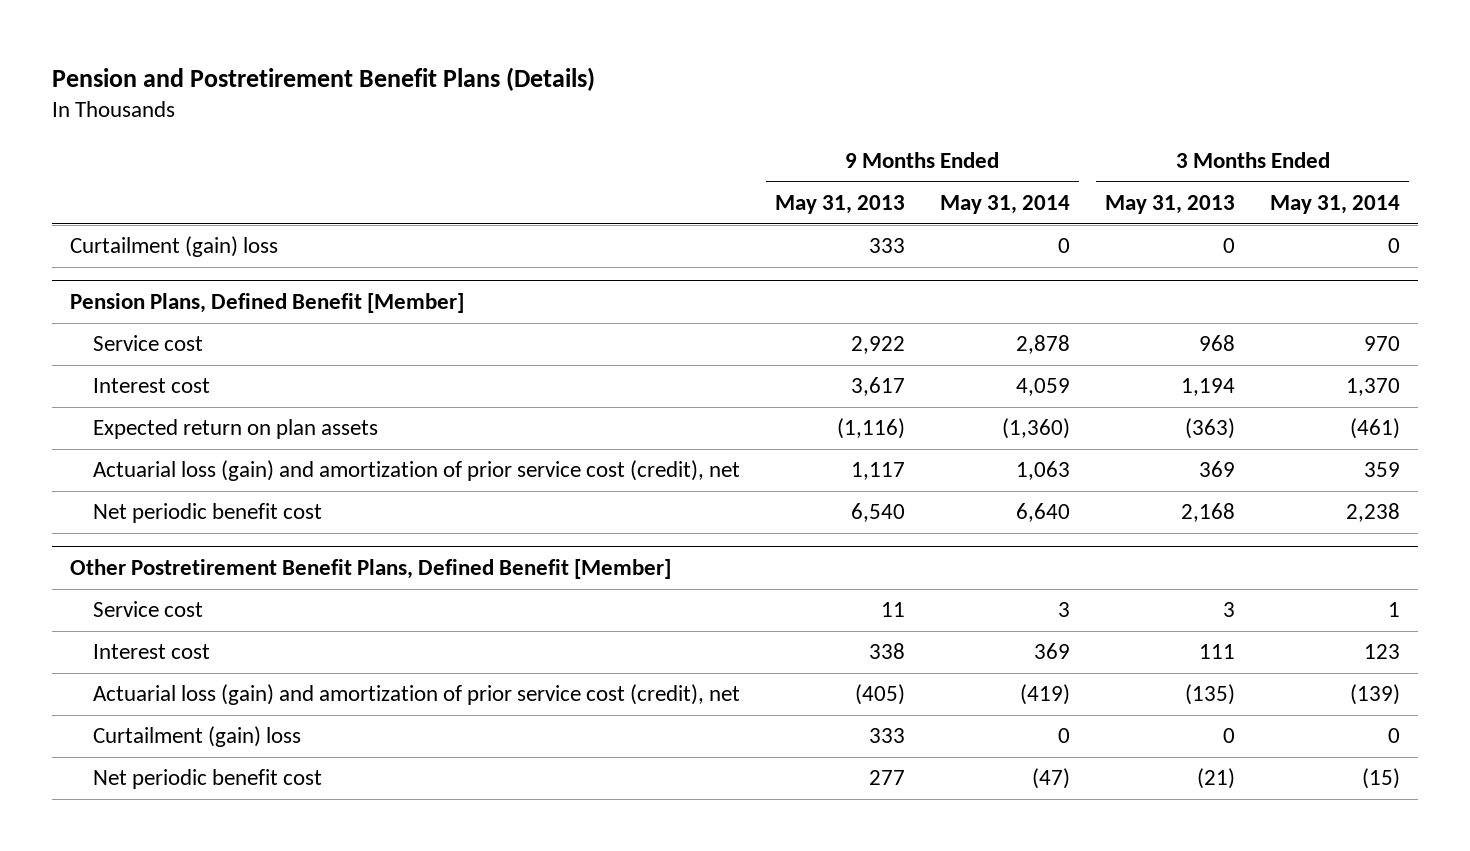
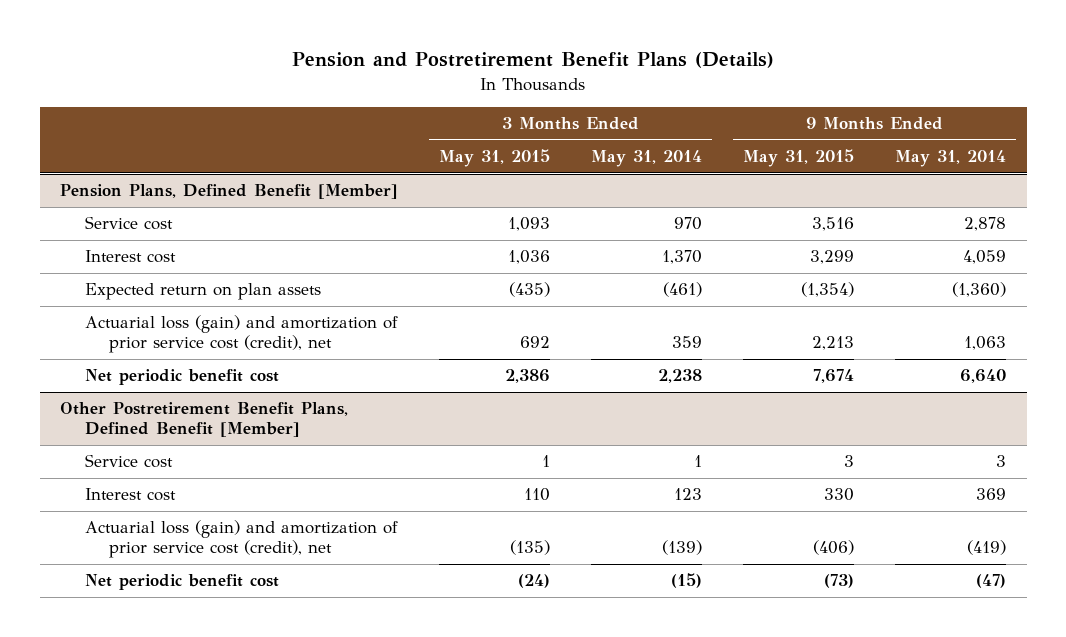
- | 9 Months Ended May 31, 2013 | 9 Months Ended May 31, 2014 | 3 Months Ended May 31, 2013 | 3 Months Ended May 31, 2014
+ | 3 Months Ended May 31, 2015 | 3 Months Ended May 31, 2014 | 9 Months Ended May 31, 2015 | 9 Months Ended May 31, 2014
- Curtailment (gain) loss | 333 | 0 | 0 | 0
@ Other Postretirement Benefit Plans, Defined Benefit [Member]
- Curtailment (gain) loss | 333 | 0 | 0 | 0

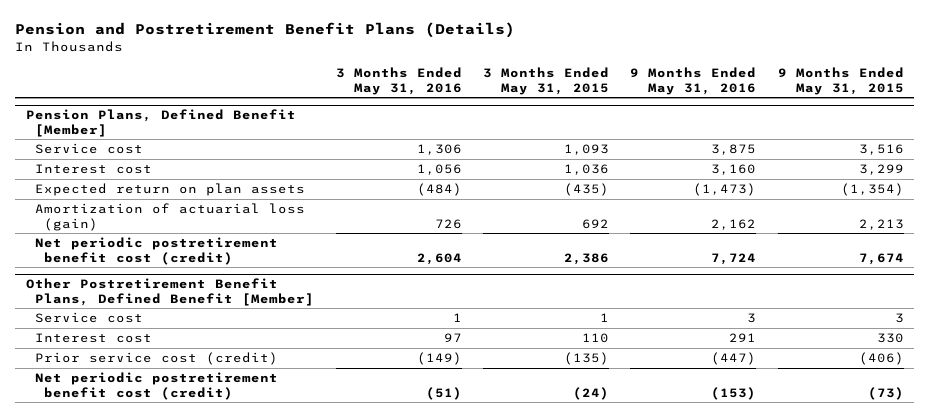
- | 3 Months Ended May 31, 2015 | 3 Months Ended May 31, 2014 | 9 Months Ended May 31, 2015 | 9 Months Ended May 31, 2014
+ | 3 Months Ended May 31, 2016 | 3 Months Ended May 31, 2015 | 9 Months Ended May 31, 2016 | 9 Months Ended May 31, 2015
@ Pension Plans, Defined Benefit [Member]
- Actuarial loss (gain) and amortization of prior service cost (credit), net | 692 | 359 | 2,213 | 1,063
- Net periodic benefit cost | 2,386 | 2,238 | 7,674 | 6,640
+ Amortization of actuarial loss (gain) | 726 | 692 | 2,162 | 2,213
+ Net periodic postretirement benefit cost (credit) | 2,604 | 2,386 | 7,724 | 7,674
@ Other Postretirement Benefit Plans, Defined Benefit [Member]
- Actuarial loss (gain) and amortization of prior service cost (credit), net | (135) | (139) | (406) | (419)
- Net periodic benefit cost | (24) | (15) | (73) | (47)
+ Prior service cost (credit) | (149) | (135) | (447) | (406)
+ Net periodic postretirement benefit cost (credit) | (51) | (24) | (153) | (73)

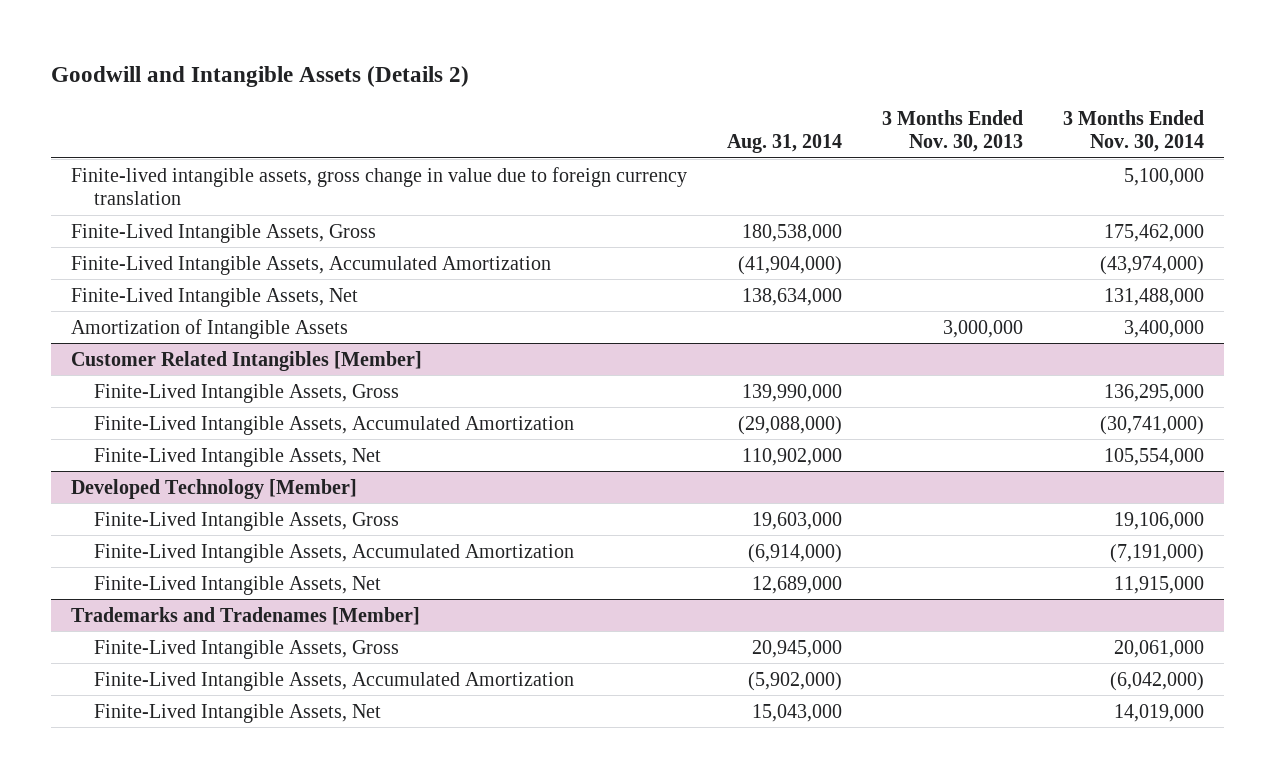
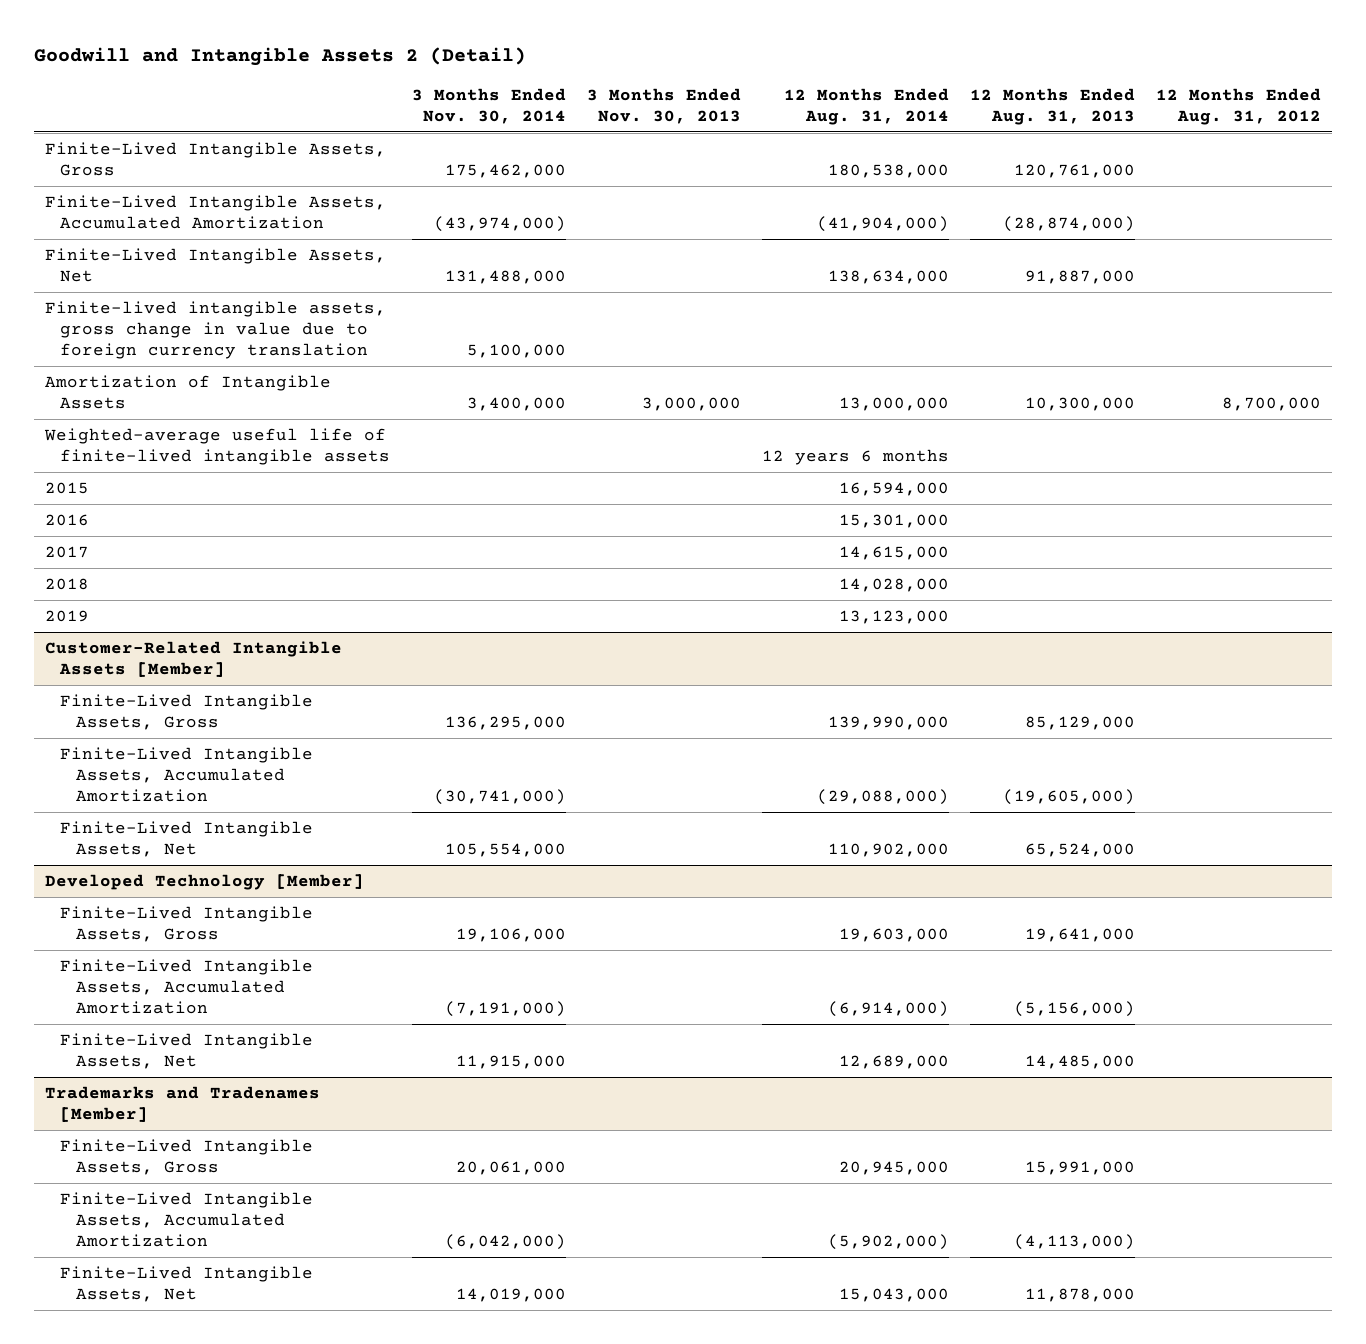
- Goodwill and Intangible Assets (Details 2)
+ Goodwill and Intangible Assets 2 (Detail)
- | Aug. 31, 2014 | 3 Months Ended Nov. 30, 2013 | 3 Months Ended Nov. 30, 2014
+ | 3 Months Ended Nov. 30, 2014 | 3 Months Ended Nov. 30, 2013 | 12 Months Ended Aug. 31, 2014 | 12 Months Ended Aug. 31, 2013 | 12 Months Ended Aug. 31, 2012
moved down: Finite-lived intangible assets, gross change in value due to foreign currency translation | 5,100,000 | | | |
- Customer Related Intangibles [Member]
+ Weighted-average useful life of finite-lived intangible assets | | | 12 years 6 months | |
+ 2015 | | | 16,594,000 | |
+ 2016 | | | 15,301,000 | |
+ 2017 | | | 14,615,000 | |
+ 2018 | | | 14,028,000 | |
+ 2019 | | | 13,123,000 | |
+ Customer-Related Intangible Assets [Member]

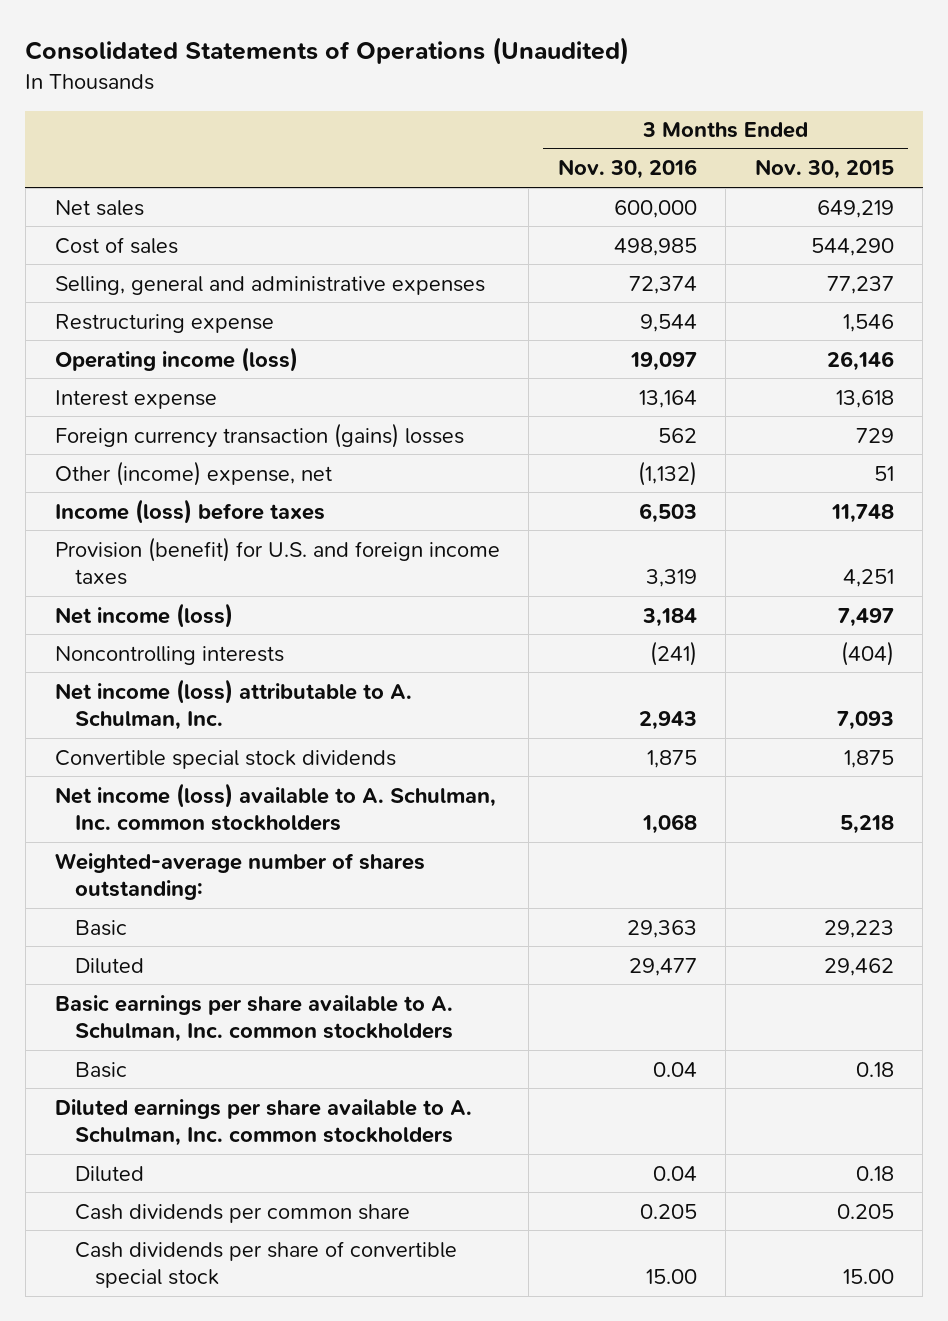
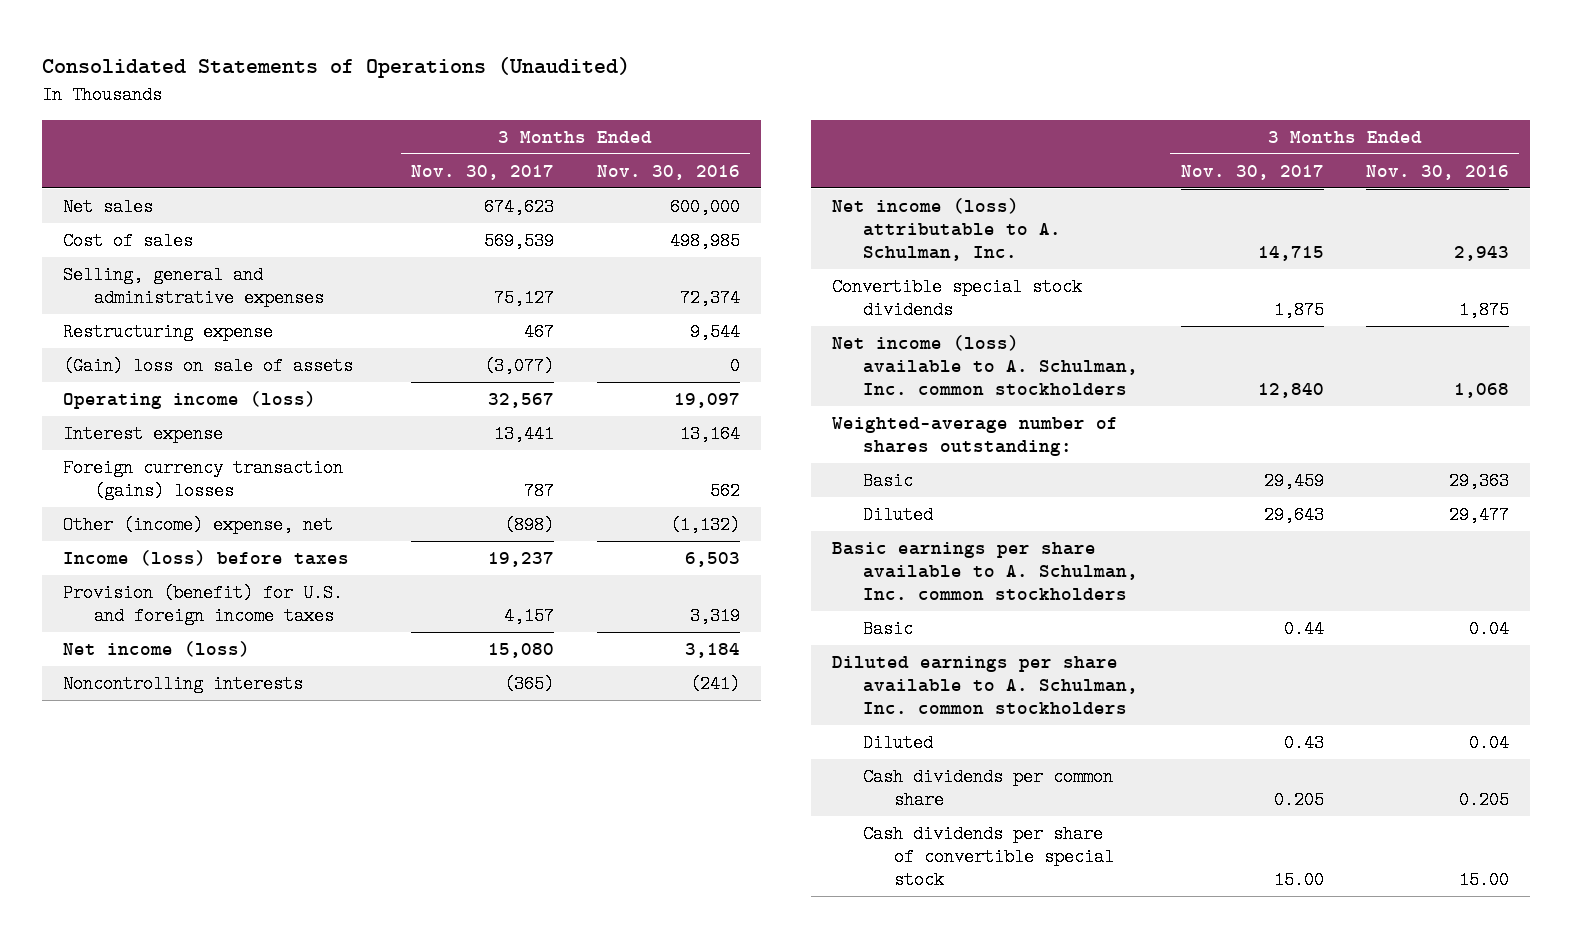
- | 3 Months Ended Nov. 30, 2016 | 3 Months Ended Nov. 30, 2015
+ | 3 Months Ended Nov. 30, 2017 | 3 Months Ended Nov. 30, 2016
+ (Gain) loss on sale of assets | (3,077) | 0

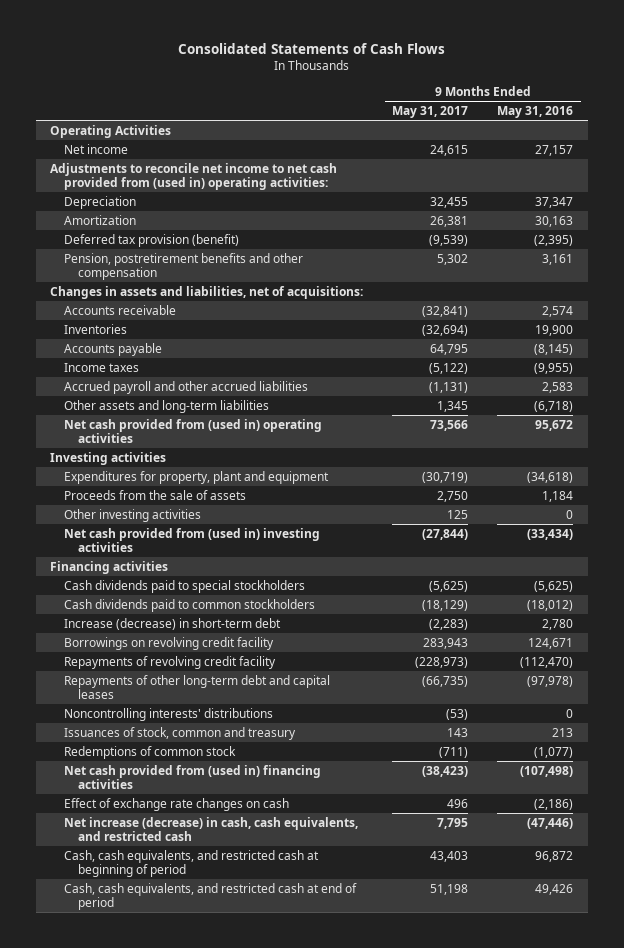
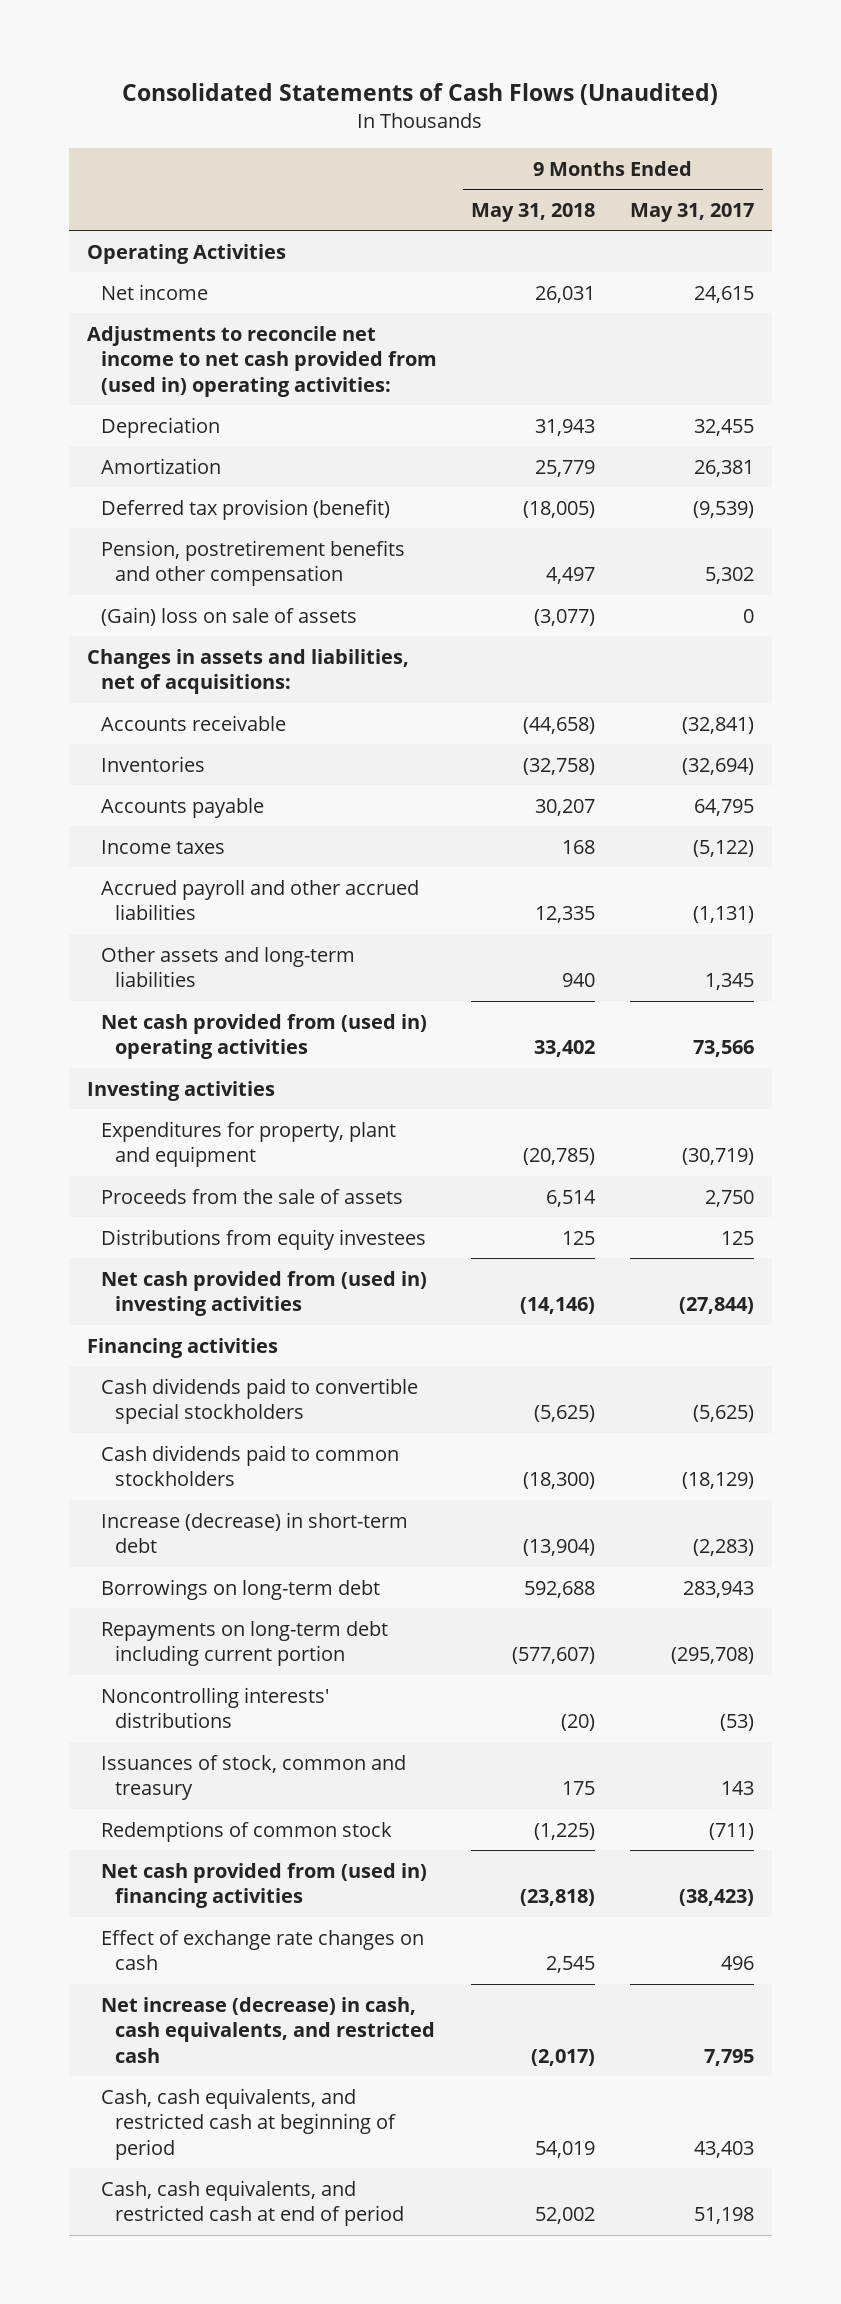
- Consolidated Statements of Cash Flows
+ Consolidated Statements of Cash Flows (Unaudited)
- | 9 Months Ended May 31, 2017 | 9 Months Ended May 31, 2016
+ | 9 Months Ended May 31, 2018 | 9 Months Ended May 31, 2017
+ (Gain) loss on sale of assets | (3,077) | 0
- Other investing activities | 125 | 0
+ Distributions from equity investees | 125 | 125
- Cash dividends paid to special stockholders | (5,625) | (5,625)
+ Cash dividends paid to convertible special stockholders | (5,625) | (5,625)
- Borrowings on revolving credit facility | 283,943 | 124,671
- Repayments of revolving credit facility | (228,973) | (112,470)
- Repayments of other long-term debt and capital leases | (66,735) | (97,978)
+ Borrowings on long-term debt | 592,688 | 283,943
+ Repayments on long-term debt including current portion | (577,607) | (295,708)

